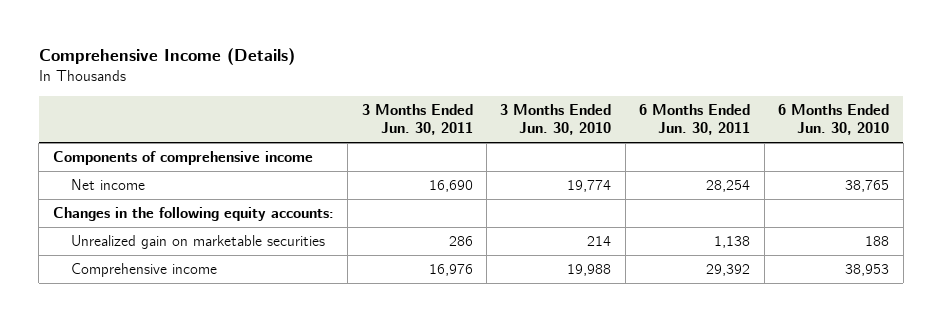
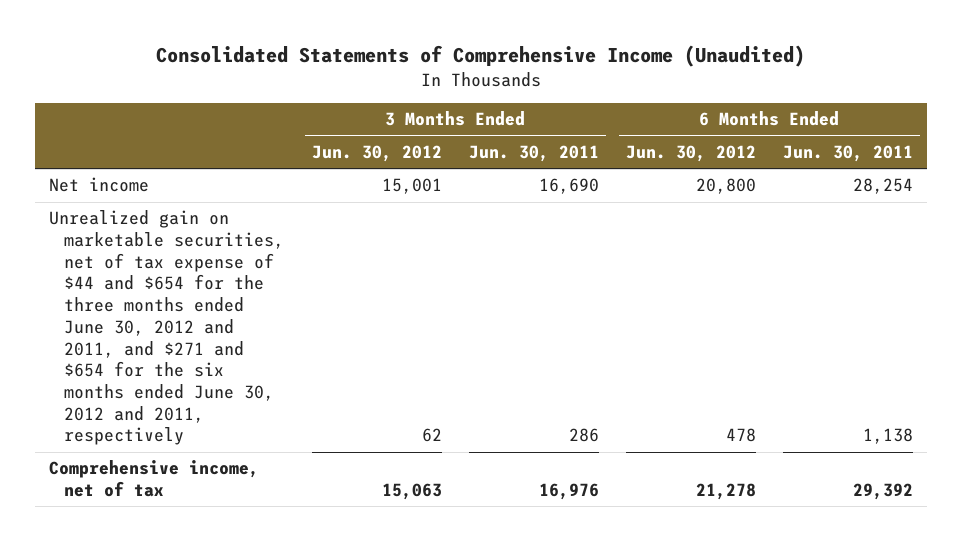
- Comprehensive Income (Details)
+ Consolidated Statements of Comprehensive Income (Unaudited)
- | 3 Months Ended Jun. 30, 2011 | 3 Months Ended Jun. 30, 2010 | 6 Months Ended Jun. 30, 2011 | 6 Months Ended Jun. 30, 2010
+ | 3 Months Ended Jun. 30, 2012 | 3 Months Ended Jun. 30, 2011 | 6 Months Ended Jun. 30, 2012 | 6 Months Ended Jun. 30, 2011
- Components of comprehensive income
- Changes in the following equity accounts:
- Unrealized gain on marketable securities | 286 | 214 | 1,138 | 188
- Comprehensive income | 16,976 | 19,988 | 29,392 | 38,953
+ Unrealized gain on marketable securities, net of tax expense of $44 and $654 for the three months ended June 30, 2012 and 2011, and $271 and $654 for the six months ended June 30, 2012 and 2011, respectively | 62 | 286 | 478 | 1,138
+ Comprehensive income, net of tax | 15,063 | 16,976 | 21,278 | 29,392

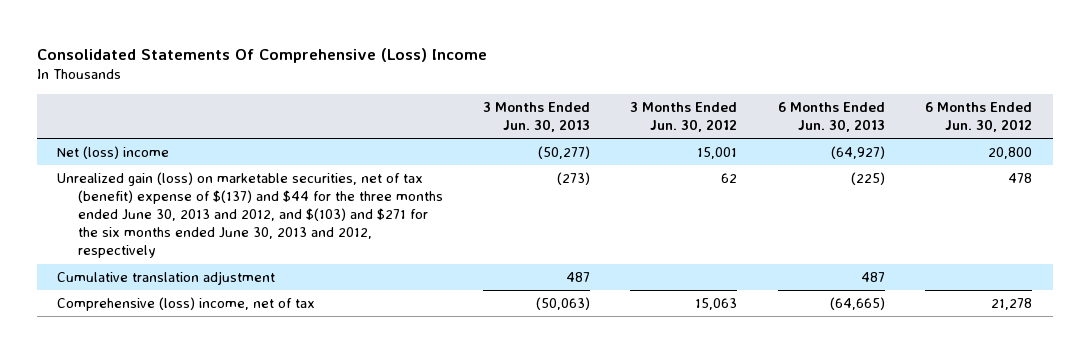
- Consolidated Statements of Comprehensive Income (Unaudited)
+ Consolidated Statements Of Comprehensive (Loss) Income
- | 3 Months Ended Jun. 30, 2012 | 3 Months Ended Jun. 30, 2011 | 6 Months Ended Jun. 30, 2012 | 6 Months Ended Jun. 30, 2011
+ | 3 Months Ended Jun. 30, 2013 | 3 Months Ended Jun. 30, 2012 | 6 Months Ended Jun. 30, 2013 | 6 Months Ended Jun. 30, 2012
- Net income | 15,001 | 16,690 | 20,800 | 28,254
- Unrealized gain on marketable securities, net of tax expense of $44 and $654 for the three months ended June 30, 2012 and 2011, and $271 and $654 for the six months ended June 30, 2012 and 2011, respectively | 62 | 286 | 478 | 1,138
- Comprehensive income, net of tax | 15,063 | 16,976 | 21,278 | 29,392
+ Net (loss) income | (50,277) | 15,001 | (64,927) | 20,800
+ Unrealized gain (loss) on marketable securities, net of tax (benefit) expense of $(137) and $44 for the three months ended June 30, 2013 and 2012, and $(103) and $271 for the six months ended June 30, 2013 and 2012, respectively | (273) | 62 | (225) | 478
+ Cumulative translation adjustment | 487 | | 487 |
+ Comprehensive (loss) income, net of tax | (50,063) | 15,063 | (64,665) | 21,278

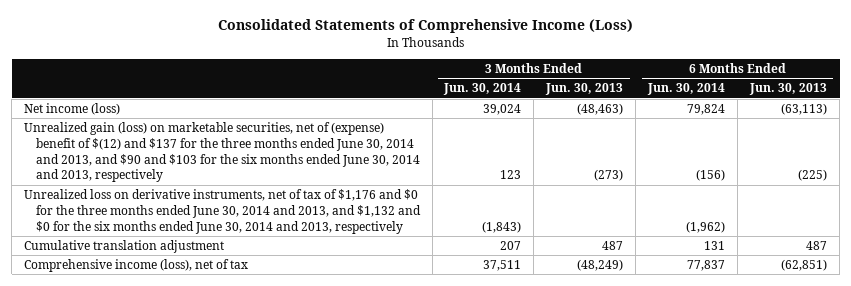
- Consolidated Statements Of Comprehensive (Loss) Income
+ Consolidated Statements of Comprehensive Income (Loss)
- | 3 Months Ended Jun. 30, 2013 | 3 Months Ended Jun. 30, 2012 | 6 Months Ended Jun. 30, 2013 | 6 Months Ended Jun. 30, 2012
+ | 3 Months Ended Jun. 30, 2014 | 3 Months Ended Jun. 30, 2013 | 6 Months Ended Jun. 30, 2014 | 6 Months Ended Jun. 30, 2013
- Net (loss) income | (50,277) | 15,001 | (64,927) | 20,800
- Unrealized gain (loss) on marketable securities, net of tax (benefit) expense of $(137) and $44 for the three months ended June 30, 2013 and 2012, and $(103) and $271 for the six months ended June 30, 2013 and 2012, respectively | (273) | 62 | (225) | 478
+ Net income (loss) | 39,024 | (48,463) | 79,824 | (63,113)
+ Unrealized gain (loss) on marketable securities, net of (expense) benefit of $(12) and $137 for the three months ended June 30, 2014 and 2013, and $90 and $103 for the six months ended June 30, 2014 and 2013, respectively | 123 | (273) | (156) | (225)
+ Unrealized loss on derivative instruments, net of tax of $1,176 and $0 for the three months ended June 30, 2014 and 2013, and $1,132 and $0 for the six months ended June 30, 2014 and 2013, respectively | (1,843) | | (1,962) |
- Comprehensive (loss) income, net of tax | (50,063) | 15,063 | (64,665) | 21,278
+ Comprehensive income (loss), net of tax | 37,511 | (48,249) | 77,837 | (62,851)

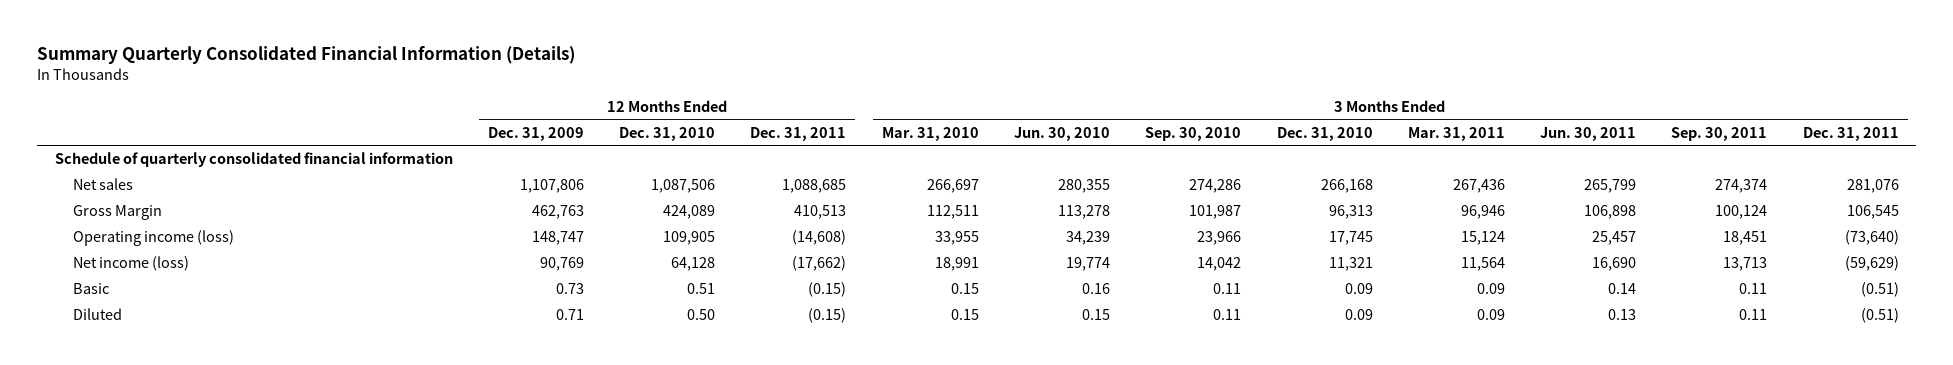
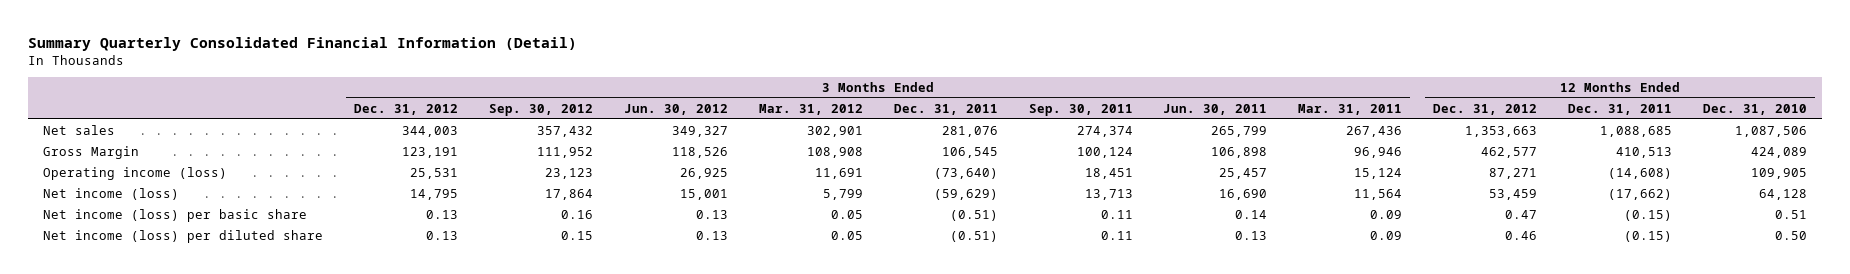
- Summary Quarterly Consolidated Financial Information (Details)
+ Summary Quarterly Consolidated Financial Information (Detail)
- | 12 Months Ended Dec. 31, 2009 | 12 Months Ended Dec. 31, 2010 | 12 Months Ended Dec. 31, 2011 | 3 Months Ended Mar. 31, 2010 | 3 Months Ended Jun. 30, 2010 | 3 Months Ended Sep. 30, 2010 | 3 Months Ended Dec. 31, 2010 | 3 Months Ended Mar. 31, 2011 | 3 Months Ended Jun. 30, 2011 | 3 Months Ended Sep. 30, 2011 | 3 Months Ended Dec. 31, 2011
+ | 3 Months Ended Dec. 31, 2012 | 3 Months Ended Sep. 30, 2012 | 3 Months Ended Jun. 30, 2012 | 3 Months Ended Mar. 31, 2012 | 3 Months Ended Dec. 31, 2011 | 3 Months Ended Sep. 30, 2011 | 3 Months Ended Jun. 30, 2011 | 3 Months Ended Mar. 31, 2011 | 12 Months Ended Dec. 31, 2012 | 12 Months Ended Dec. 31, 2011 | 12 Months Ended Dec. 31, 2010
- Schedule of quarterly consolidated financial information
- Basic | 0.73 | 0.51 | (0.15) | 0.15 | 0.16 | 0.11 | 0.09 | 0.09 | 0.14 | 0.11 | (0.51)
- Diluted | 0.71 | 0.50 | (0.15) | 0.15 | 0.15 | 0.11 | 0.09 | 0.09 | 0.13 | 0.11 | (0.51)
+ Net income (loss) per basic share | 0.13 | 0.16 | 0.13 | 0.05 | (0.51) | 0.11 | 0.14 | 0.09 | 0.47 | (0.15) | 0.51
+ Net income (loss) per diluted share | 0.13 | 0.15 | 0.13 | 0.05 | (0.51) | 0.11 | 0.13 | 0.09 | 0.46 | (0.15) | 0.50

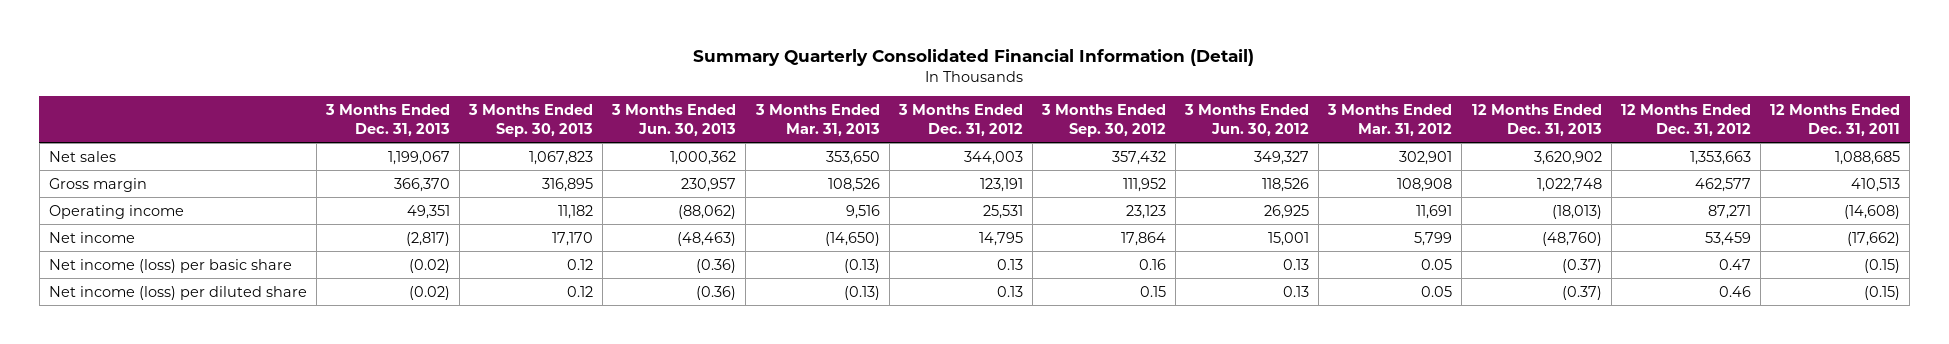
- | 3 Months Ended Dec. 31, 2012 | 3 Months Ended Sep. 30, 2012 | 3 Months Ended Jun. 30, 2012 | 3 Months Ended Mar. 31, 2012 | 3 Months Ended Dec. 31, 2011 | 3 Months Ended Sep. 30, 2011 | 3 Months Ended Jun. 30, 2011 | 3 Months Ended Mar. 31, 2011 | 12 Months Ended Dec. 31, 2012 | 12 Months Ended Dec. 31, 2011 | 12 Months Ended Dec. 31, 2010
+ | 3 Months Ended Dec. 31, 2013 | 3 Months Ended Sep. 30, 2013 | 3 Months Ended Jun. 30, 2013 | 3 Months Ended Mar. 31, 2013 | 3 Months Ended Dec. 31, 2012 | 3 Months Ended Sep. 30, 2012 | 3 Months Ended Jun. 30, 2012 | 3 Months Ended Mar. 31, 2012 | 12 Months Ended Dec. 31, 2013 | 12 Months Ended Dec. 31, 2012 | 12 Months Ended Dec. 31, 2011
- Gross Margin | 123,191 | 111,952 | 118,526 | 108,908 | 106,545 | 100,124 | 106,898 | 96,946 | 462,577 | 410,513 | 424,089
- Operating income (loss) | 25,531 | 23,123 | 26,925 | 11,691 | (73,640) | 18,451 | 25,457 | 15,124 | 87,271 | (14,608) | 109,905
- Net income (loss) | 14,795 | 17,864 | 15,001 | 5,799 | (59,629) | 13,713 | 16,690 | 11,564 | 53,459 | (17,662) | 64,128
+ Gross margin | 366,370 | 316,895 | 230,957 | 108,526 | 123,191 | 111,952 | 118,526 | 108,908 | 1,022,748 | 462,577 | 410,513
+ Operating income | 49,351 | 11,182 | (88,062) | 9,516 | 25,531 | 23,123 | 26,925 | 11,691 | (18,013) | 87,271 | (14,608)
+ Net income | (2,817) | 17,170 | (48,463) | (14,650) | 14,795 | 17,864 | 15,001 | 5,799 | (48,760) | 53,459 | (17,662)

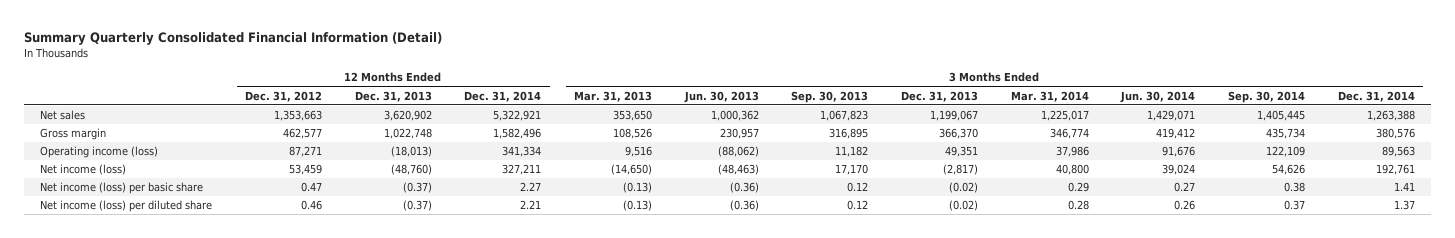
- | 3 Months Ended Dec. 31, 2013 | 3 Months Ended Sep. 30, 2013 | 3 Months Ended Jun. 30, 2013 | 3 Months Ended Mar. 31, 2013 | 3 Months Ended Dec. 31, 2012 | 3 Months Ended Sep. 30, 2012 | 3 Months Ended Jun. 30, 2012 | 3 Months Ended Mar. 31, 2012 | 12 Months Ended Dec. 31, 2013 | 12 Months Ended Dec. 31, 2012 | 12 Months Ended Dec. 31, 2011
+ | 12 Months Ended Dec. 31, 2012 | 12 Months Ended Dec. 31, 2013 | 12 Months Ended Dec. 31, 2014 | 3 Months Ended Mar. 31, 2013 | 3 Months Ended Jun. 30, 2013 | 3 Months Ended Sep. 30, 2013 | 3 Months Ended Dec. 31, 2013 | 3 Months Ended Mar. 31, 2014 | 3 Months Ended Jun. 30, 2014 | 3 Months Ended Sep. 30, 2014 | 3 Months Ended Dec. 31, 2014
- Operating income | 49,351 | 11,182 | (88,062) | 9,516 | 25,531 | 23,123 | 26,925 | 11,691 | (18,013) | 87,271 | (14,608)
- Net income | (2,817) | 17,170 | (48,463) | (14,650) | 14,795 | 17,864 | 15,001 | 5,799 | (48,760) | 53,459 | (17,662)
+ Operating income (loss) | 87,271 | (18,013) | 341,334 | 9,516 | (88,062) | 11,182 | 49,351 | 37,986 | 91,676 | 122,109 | 89,563
+ Net income (loss) | 53,459 | (48,760) | 327,211 | (14,650) | (48,463) | 17,170 | (2,817) | 40,800 | 39,024 | 54,626 | 192,761

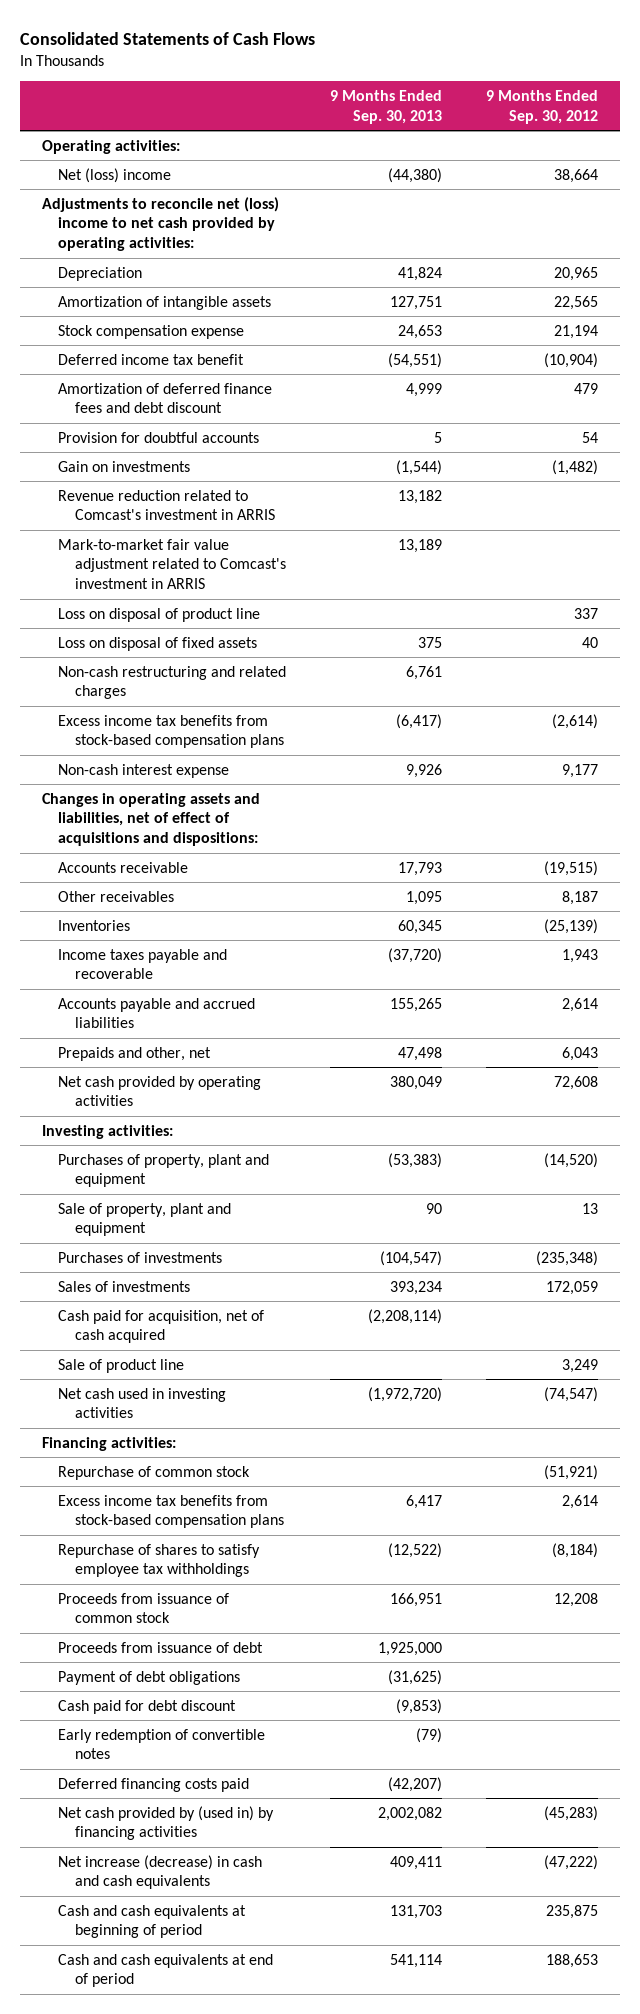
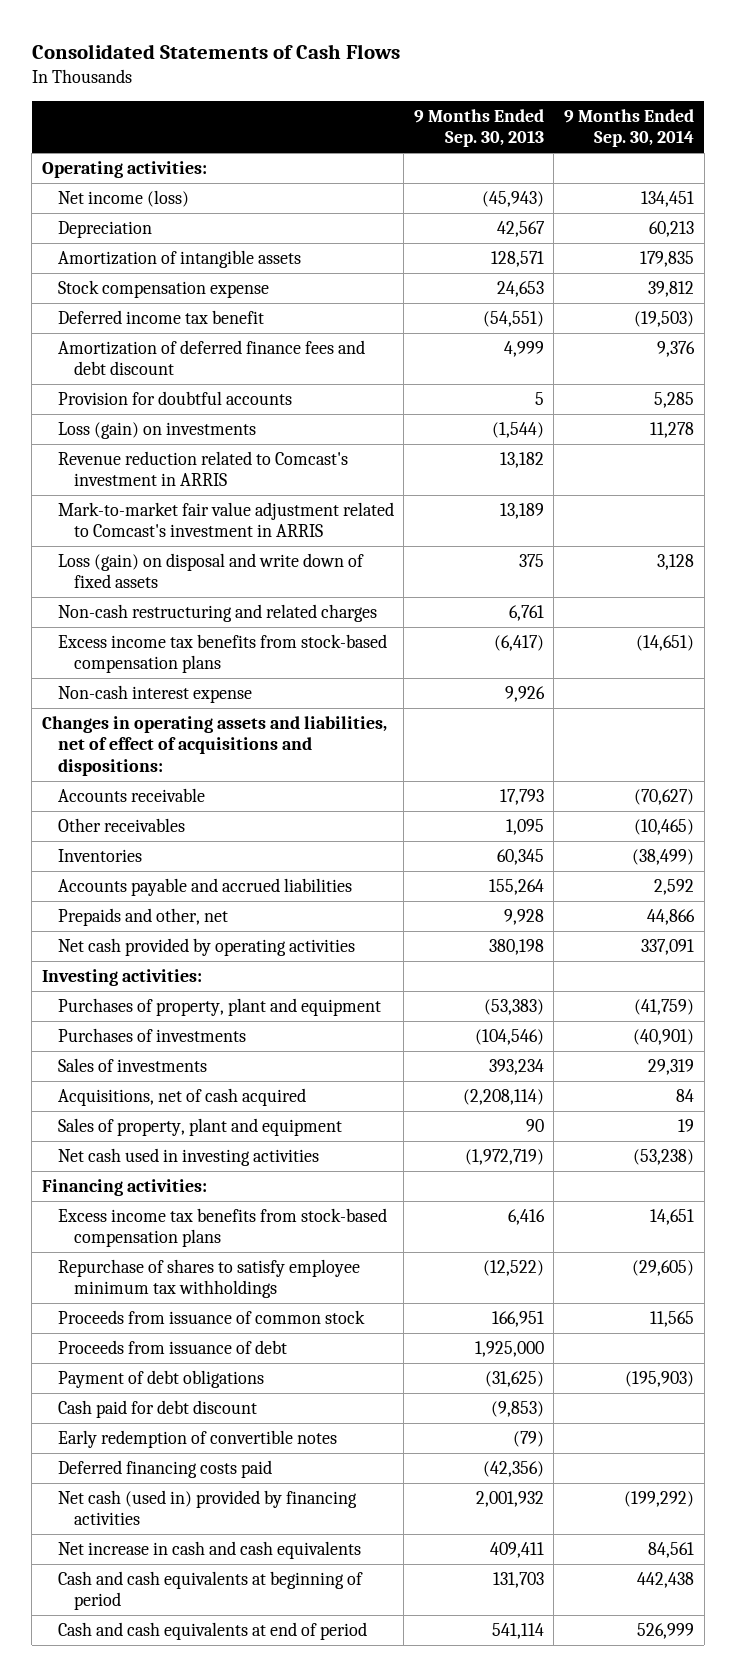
- | 9 Months Ended Sep. 30, 2013 | 9 Months Ended Sep. 30, 2012
+ | 9 Months Ended Sep. 30, 2013 | 9 Months Ended Sep. 30, 2014
- Net (loss) income | (44,380) | 38,664
- Adjustments to reconcile net (loss) income to net cash provided by operating activities:
- Depreciation | 41,824 | 20,965
- Amortization of intangible assets | 127,751 | 22,565
+ Net income (loss) | (45,943) | 134,451
+ Depreciation | 42,567 | 60,213
+ Amortization of intangible assets | 128,571 | 179,835
- Gain on investments | (1,544) | (1,482)
+ Loss (gain) on investments | (1,544) | 11,278
- Loss on disposal of product line | | 337
- Loss on disposal of fixed assets | 375 | 40
+ Loss (gain) on disposal and write down of fixed assets | 375 | 3,128
- Income taxes payable and recoverable | (37,720) | 1,943
- Accounts payable and accrued liabilities | 155,265 | 2,614
- Prepaids and other, net | 47,498 | 6,043
- Net cash provided by operating activities | 380,049 | 72,608
+ Accounts payable and accrued liabilities | 155,264 | 2,592
+ Prepaids and other, net | 9,928 | 44,866
+ Net cash provided by operating activities | 380,198 | 337,091
- Sale of property, plant and equipment | 90 | 13
- Purchases of investments | (104,547) | (235,348)
+ Purchases of investments | (104,546) | (40,901)
- Cash paid for acquisition, net of cash acquired | (2,208,114) |
- Sale of product line | | 3,249
- Net cash used in investing activities | (1,972,720) | (74,547)
+ Acquisitions, net of cash acquired | (2,208,114) | 84
+ Sales of property, plant and equipment | 90 | 19
+ Net cash used in investing activities | (1,972,719) | (53,238)
- Repurchase of common stock | | (51,921)
- Excess income tax benefits from stock-based compensation plans | 6,417 | 2,614
- Repurchase of shares to satisfy employee tax withholdings | (12,522) | (8,184)
+ Excess income tax benefits from stock-based compensation plans | 6,416 | 14,651
+ Repurchase of shares to satisfy employee minimum tax withholdings | (12,522) | (29,605)
- Deferred financing costs paid | (42,207) |
- Net cash provided by (used in) by financing activities | 2,002,082 | (45,283)
- Net increase (decrease) in cash and cash equivalents | 409,411 | (47,222)
+ Deferred financing costs paid | (42,356) |
+ Net cash (used in) provided by financing activities | 2,001,932 | (199,292)
+ Net increase in cash and cash equivalents | 409,411 | 84,561

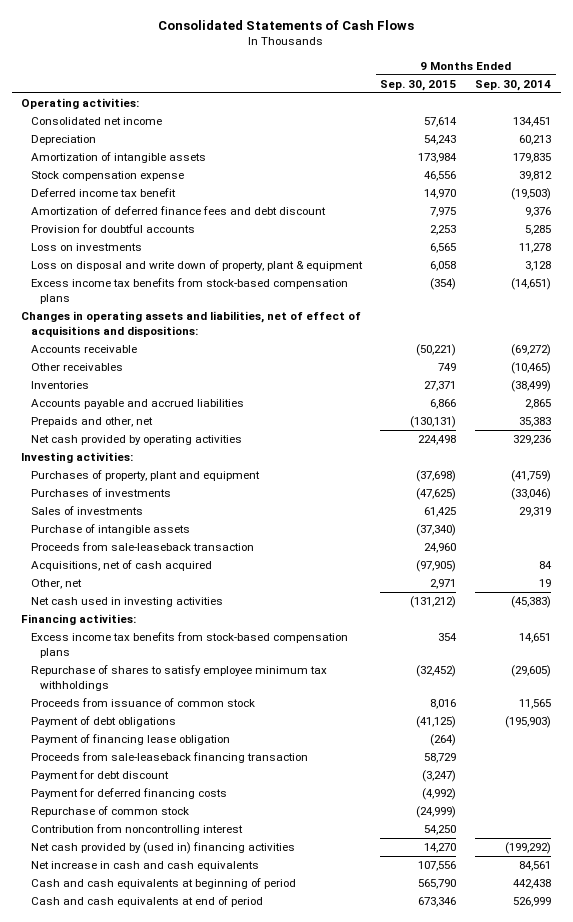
- | 9 Months Ended Sep. 30, 2013 | 9 Months Ended Sep. 30, 2014
+ | 9 Months Ended Sep. 30, 2015 | 9 Months Ended Sep. 30, 2014
- Net income (loss) | (45,943) | 134,451
+ Consolidated net income | 57,614 | 134,451
- Loss (gain) on investments | (1,544) | 11,278
- Revenue reduction related to Comcast's investment in ARRIS | 13,182 |
- Mark-to-market fair value adjustment related to Comcast's investment in ARRIS | 13,189 |
- Loss (gain) on disposal and write down of fixed assets | 375 | 3,128
- Non-cash restructuring and related charges | 6,761 |
+ Loss on investments | 6,565 | 11,278
+ Loss on disposal and write down of property, plant & equipment | 6,058 | 3,128
- Non-cash interest expense | 9,926 |
- Accounts receivable | 17,793 | (70,627)
+ Accounts receivable | (50,221) | (69,272)
- Accounts payable and accrued liabilities | 155,264 | 2,592
- Prepaids and other, net | 9,928 | 44,866
- Net cash provided by operating activities | 380,198 | 337,091
+ Accounts payable and accrued liabilities | 6,866 | 2,865
+ Prepaids and other, net | (130,131) | 35,383
+ Net cash provided by operating activities | 224,498 | 329,236
- Purchases of investments | (104,546) | (40,901)
+ Purchases of investments | (47,625) | (33,046)
+ Purchase of intangible assets | (37,340) |
+ Proceeds from sale-leaseback transaction | 24,960 |
- Sales of property, plant and equipment | 90 | 19
- Net cash used in investing activities | (1,972,719) | (53,238)
+ Other, net | 2,971 | 19
+ Net cash used in investing activities | (131,212) | (45,383)
- Proceeds from issuance of debt | 1,925,000 |
- Cash paid for debt discount | (9,853) |
- Early redemption of convertible notes | (79) |
- Deferred financing costs paid | (42,356) |
- Net cash (used in) provided by financing activities | 2,001,932 | (199,292)
+ Payment of financing lease obligation | (264) |
+ Proceeds from sale-leaseback financing transaction | 58,729 |
+ Payment for debt discount | (3,247) |
+ Payment for deferred financing costs | (4,992) |
+ Repurchase of common stock | (24,999) |
+ Contribution from noncontrolling interest | 54,250 |
+ Net cash provided by (used in) financing activities | 14,270 | (199,292)

